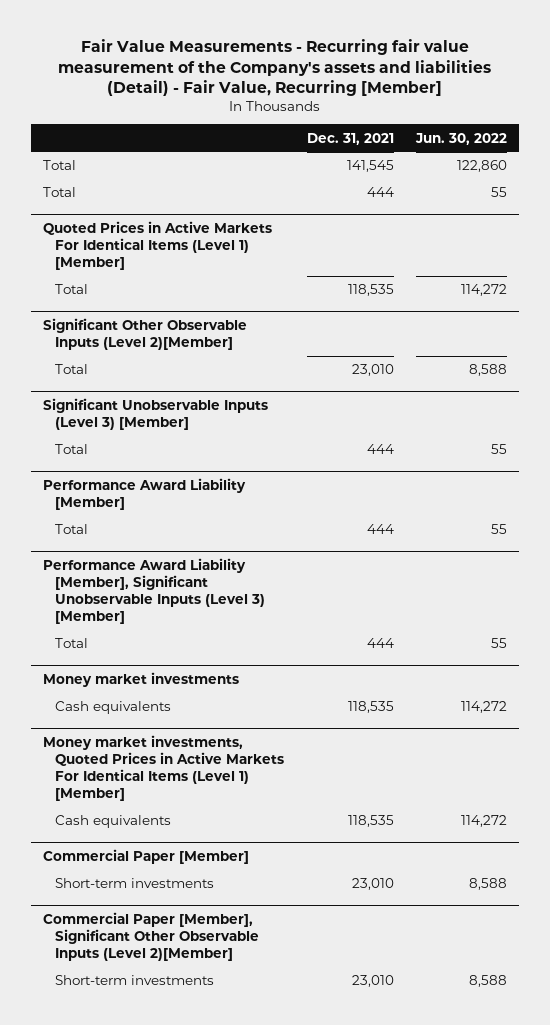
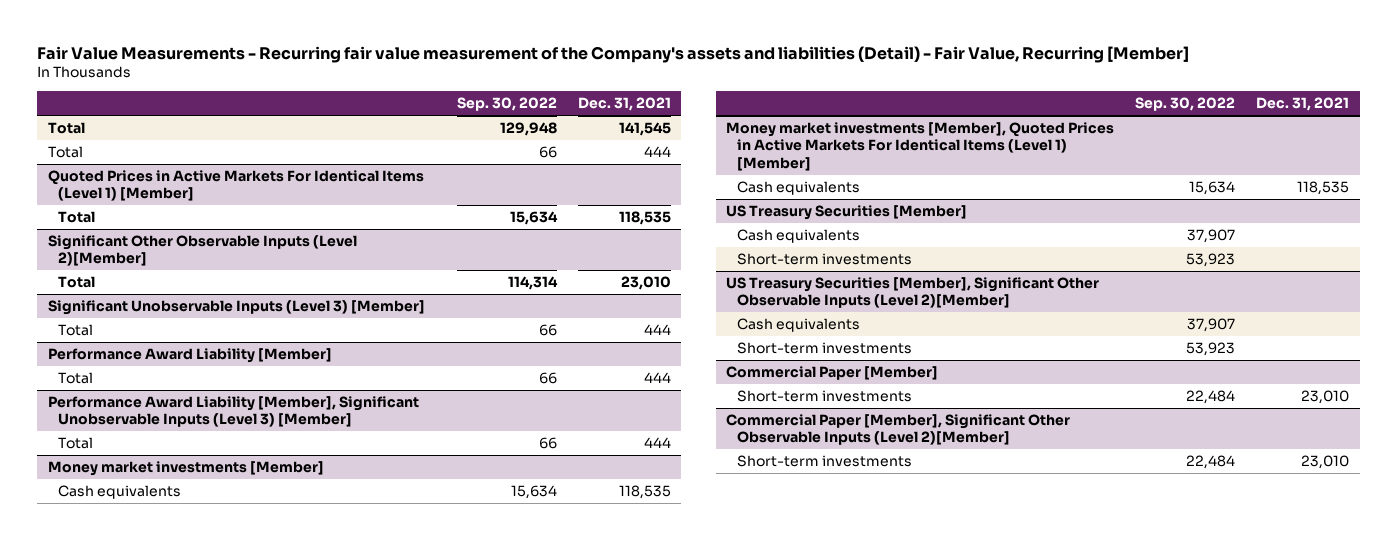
- | Dec. 31, 2021 | Jun. 30, 2022
+ | Sep. 30, 2022 | Dec. 31, 2021
- Money market investments
+ Money market investments [Member]
- Money market investments, Quoted Prices in Active Markets For Identical Items (Level 1) [Member]
+ Money market investments [Member], Quoted Prices in Active Markets For Identical Items (Level 1) [Member]
+ US Treasury Securities [Member]
+ Cash equivalents | 37,907 |
+ Short-term investments | 53,923 |
+ US Treasury Securities [Member], Significant Other Observable Inputs (Level 2)[Member]
+ Cash equivalents | 37,907 |
+ Short-term investments | 53,923 |

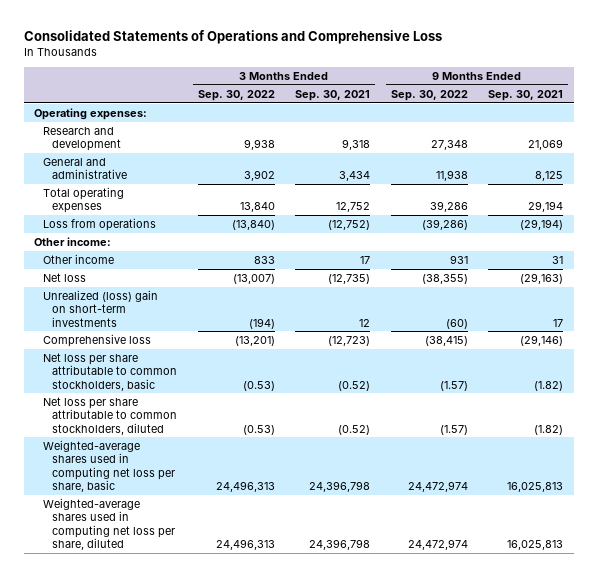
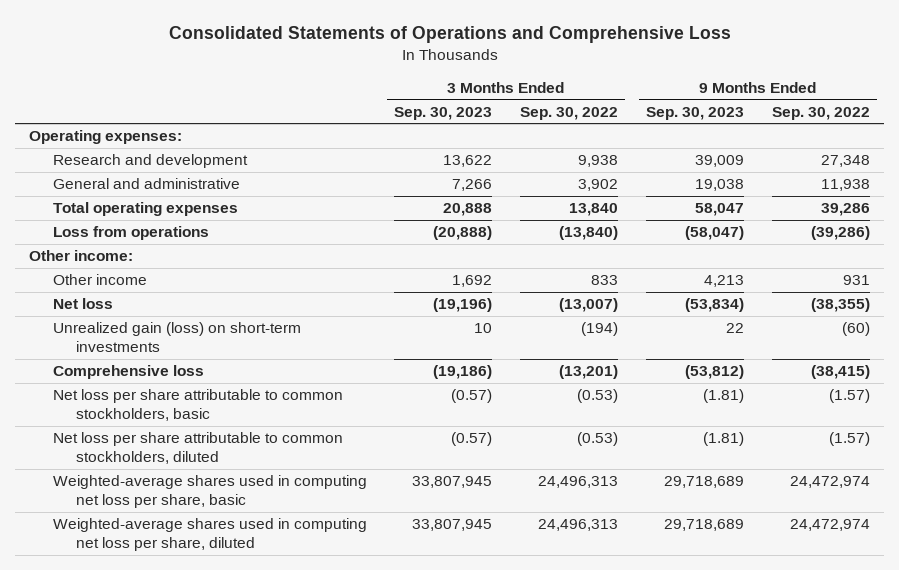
- | 3 Months Ended Sep. 30, 2022 | 3 Months Ended Sep. 30, 2021 | 9 Months Ended Sep. 30, 2022 | 9 Months Ended Sep. 30, 2021
+ | 3 Months Ended Sep. 30, 2023 | 3 Months Ended Sep. 30, 2022 | 9 Months Ended Sep. 30, 2023 | 9 Months Ended Sep. 30, 2022
- Unrealized (loss) gain on short-term investments | (194) | 12 | (60) | 17
+ Unrealized gain (loss) on short-term investments | 10 | (194) | 22 | (60)

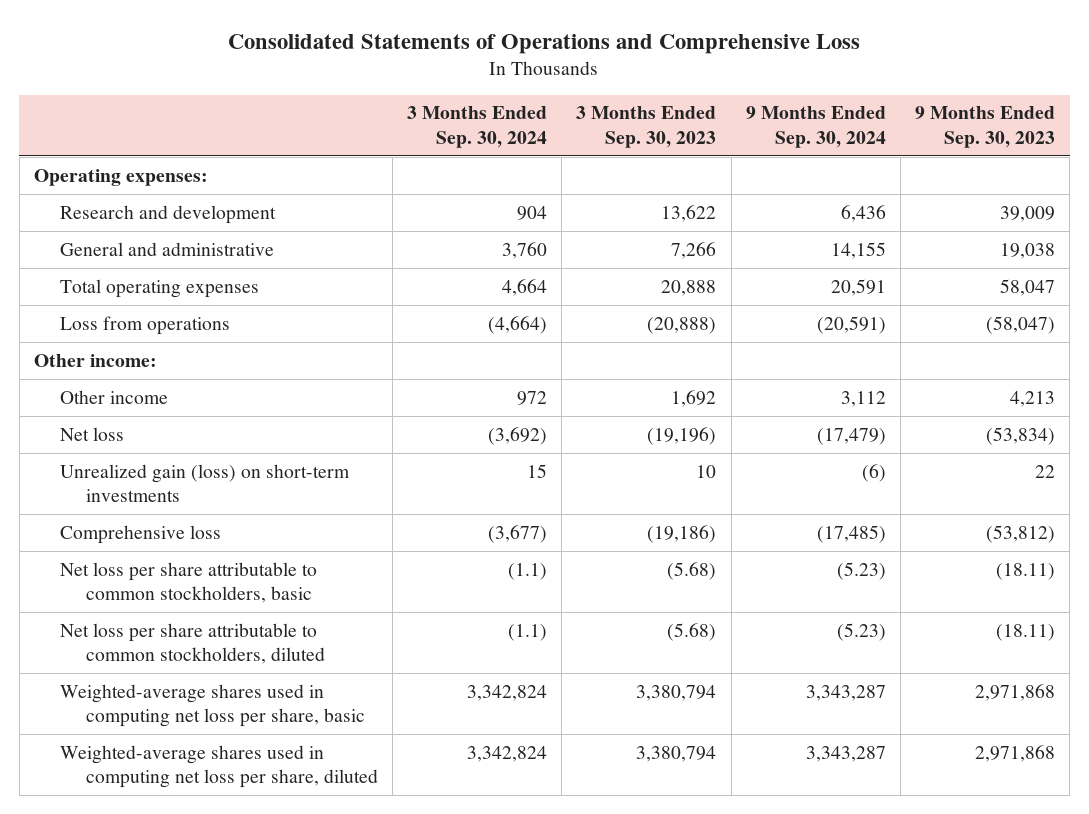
- | 3 Months Ended Sep. 30, 2023 | 3 Months Ended Sep. 30, 2022 | 9 Months Ended Sep. 30, 2023 | 9 Months Ended Sep. 30, 2022
+ | 3 Months Ended Sep. 30, 2024 | 3 Months Ended Sep. 30, 2023 | 9 Months Ended Sep. 30, 2024 | 9 Months Ended Sep. 30, 2023
- Net loss per share attributable to common stockholders, basic | (0.57) | (0.53) | (1.81) | (1.57)
- Net loss per share attributable to common stockholders, diluted | (0.57) | (0.53) | (1.81) | (1.57)
- Weighted-average shares used in computing net loss per share, basic | 33,807,945 | 24,496,313 | 29,718,689 | 24,472,974
- Weighted-average shares used in computing net loss per share, diluted | 33,807,945 | 24,496,313 | 29,718,689 | 24,472,974
+ Net loss per share attributable to common stockholders, basic | (1.1) | (5.68) | (5.23) | (18.11)
+ Net loss per share attributable to common stockholders, diluted | (1.1) | (5.68) | (5.23) | (18.11)
+ Weighted-average shares used in computing net loss per share, basic | 3,342,824 | 3,380,794 | 3,343,287 | 2,971,868
+ Weighted-average shares used in computing net loss per share, diluted | 3,342,824 | 3,380,794 | 3,343,287 | 2,971,868

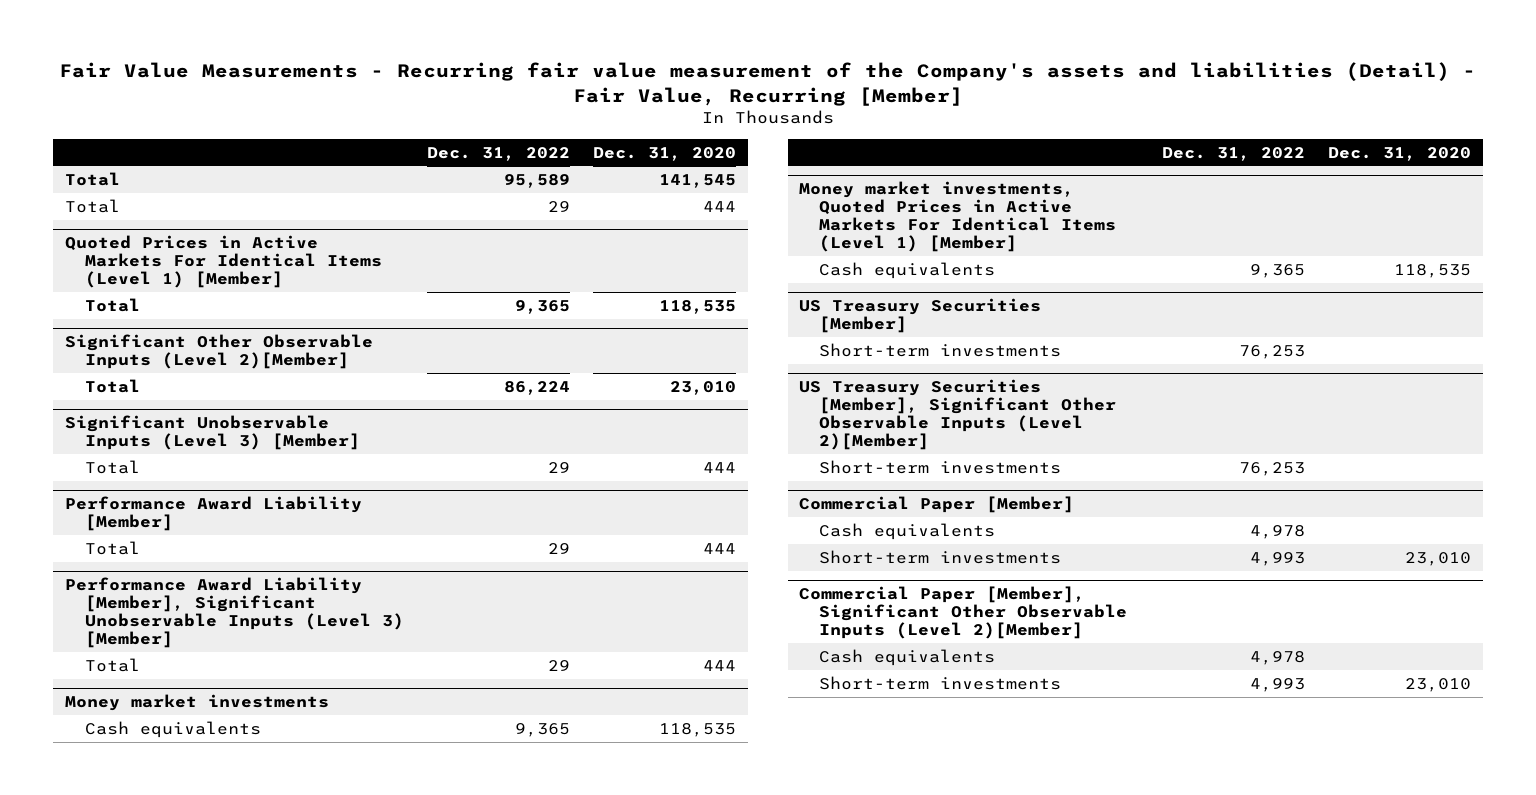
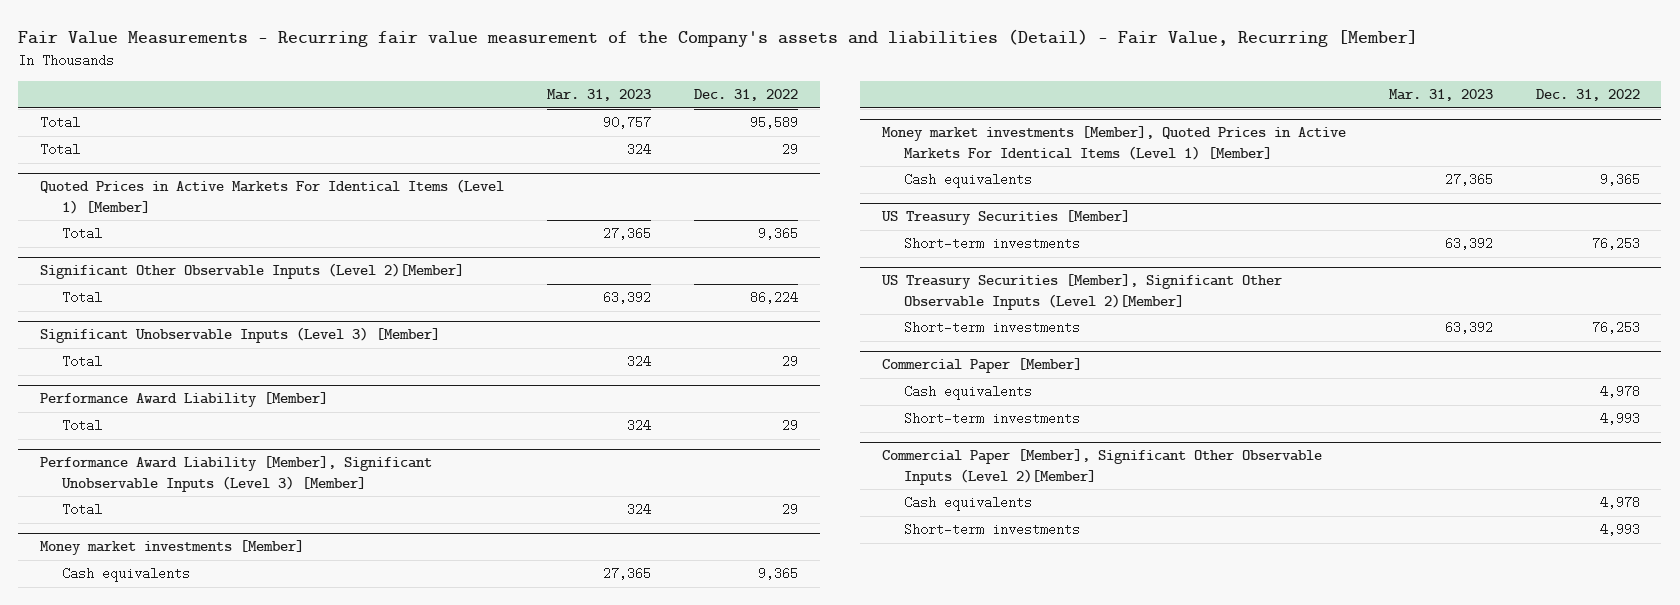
- | Dec. 31, 2022 | Dec. 31, 2020
+ | Mar. 31, 2023 | Dec. 31, 2022
- Money market investments
+ Money market investments [Member]
- Money market investments, Quoted Prices in Active Markets For Identical Items (Level 1) [Member]
+ Money market investments [Member], Quoted Prices in Active Markets For Identical Items (Level 1) [Member]

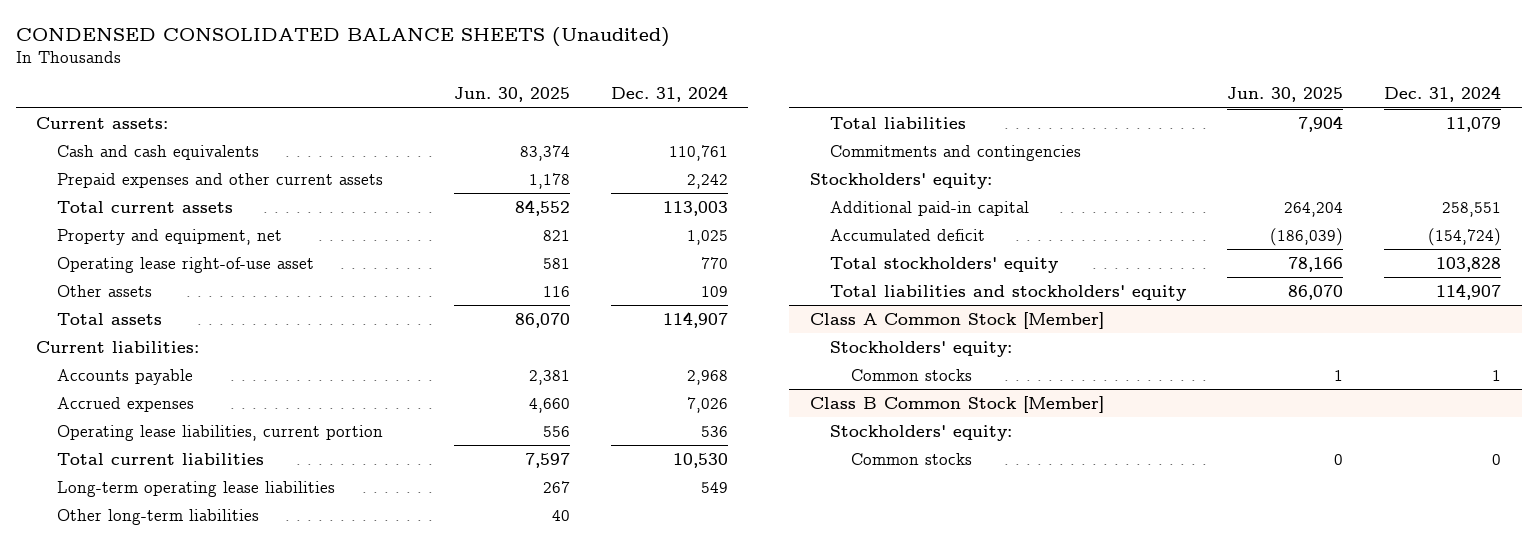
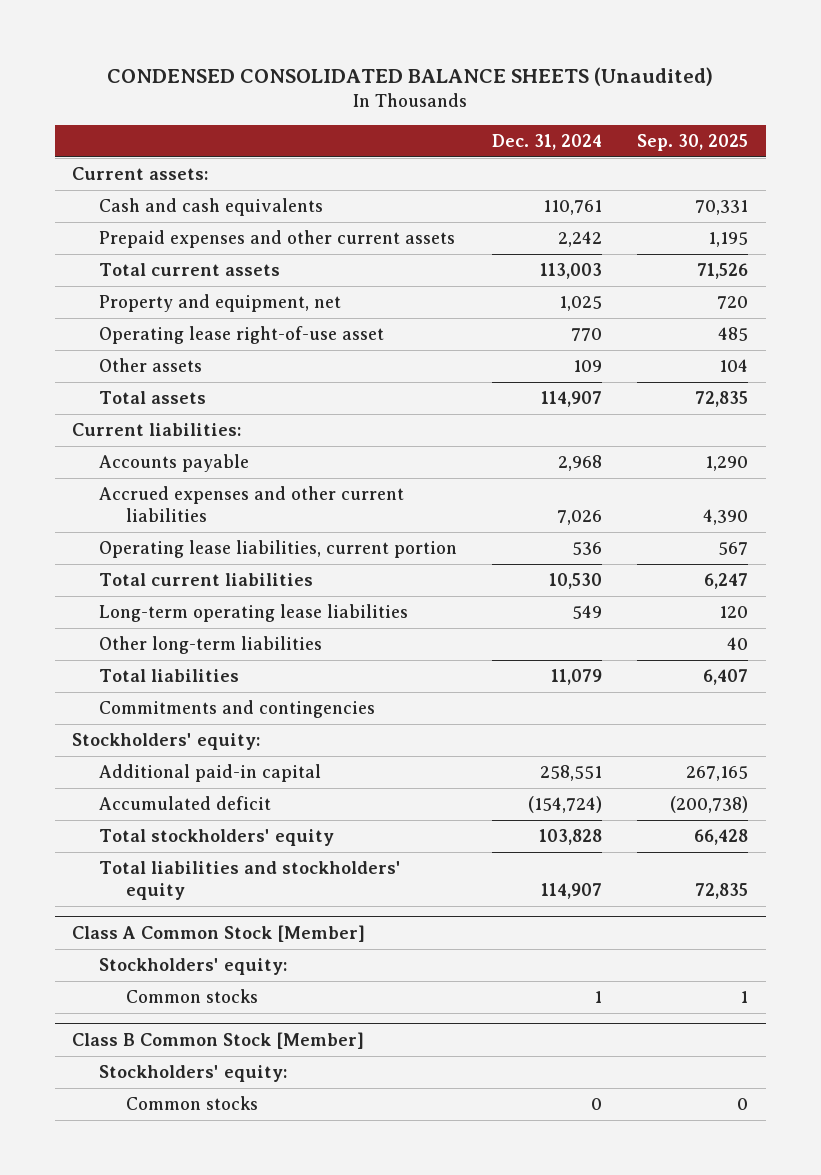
- | Jun. 30, 2025 | Dec. 31, 2024
+ | Dec. 31, 2024 | Sep. 30, 2025
- Accrued expenses | 4,660 | 7,026
+ Accrued expenses and other current liabilities | 7,026 | 4,390

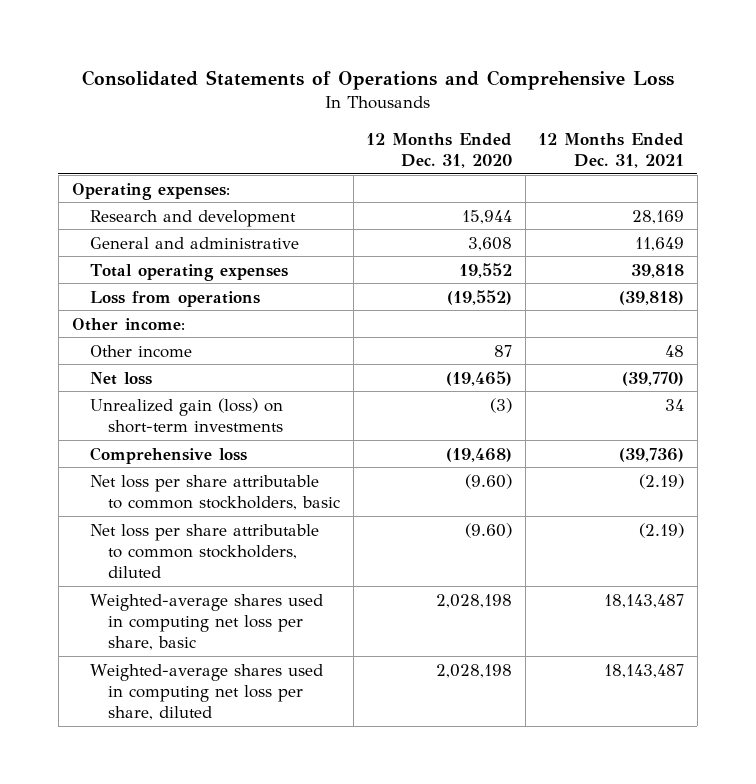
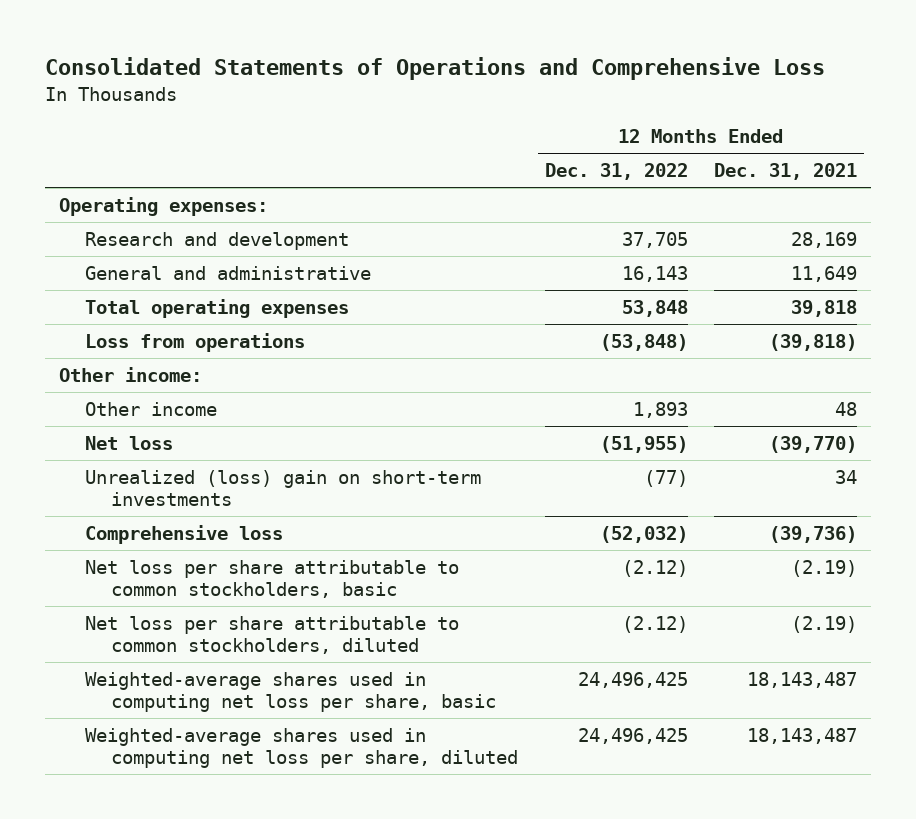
- | 12 Months Ended Dec. 31, 2020 | 12 Months Ended Dec. 31, 2021
+ | 12 Months Ended Dec. 31, 2022 | 12 Months Ended Dec. 31, 2021
- Unrealized gain (loss) on short-term investments | (3) | 34
+ Unrealized (loss) gain on short-term investments | (77) | 34

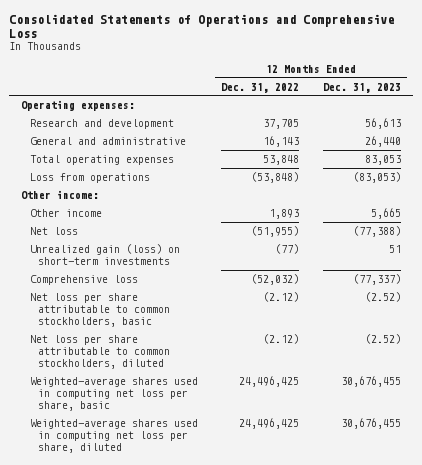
- | 12 Months Ended Dec. 31, 2022 | 12 Months Ended Dec. 31, 2021
+ | 12 Months Ended Dec. 31, 2022 | 12 Months Ended Dec. 31, 2023
- Unrealized (loss) gain on short-term investments | (77) | 34
+ Unrealized gain (loss) on short-term investments | (77) | 51

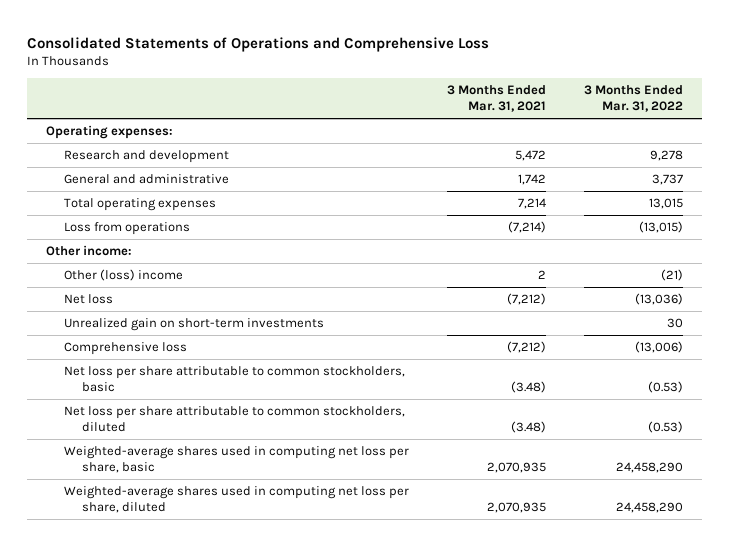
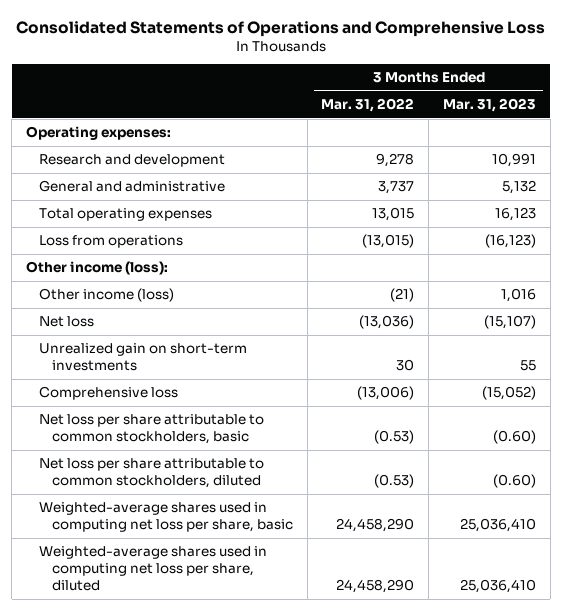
- | 3 Months Ended Mar. 31, 2021 | 3 Months Ended Mar. 31, 2022
+ | 3 Months Ended Mar. 31, 2022 | 3 Months Ended Mar. 31, 2023
- Other income:
- Other (loss) income | 2 | (21)
+ Other income (loss):
+ Other income (loss) | (21) | 1,016

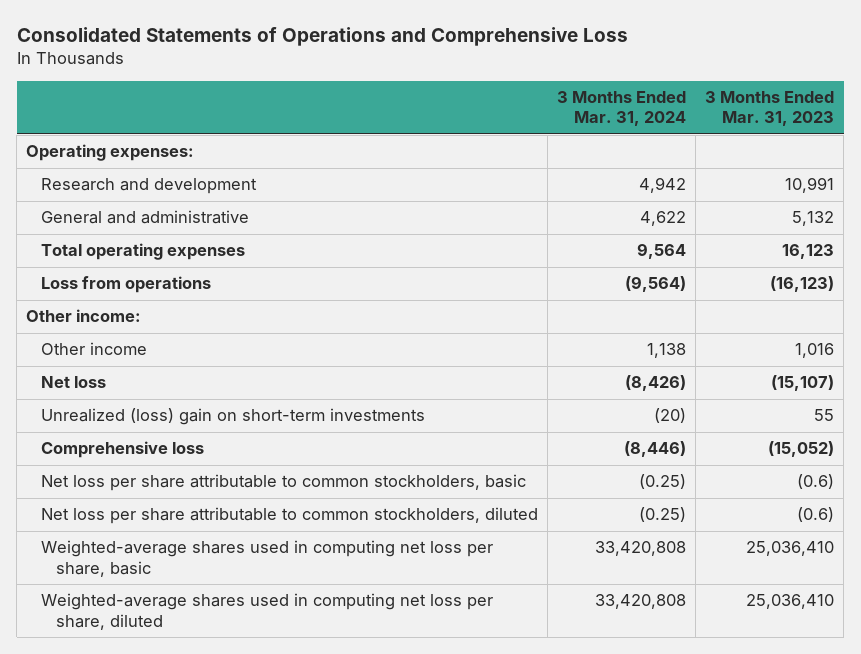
- | 3 Months Ended Mar. 31, 2022 | 3 Months Ended Mar. 31, 2023
+ | 3 Months Ended Mar. 31, 2024 | 3 Months Ended Mar. 31, 2023
- Other income (loss):
- Other income (loss) | (21) | 1,016
+ Other income:
+ Other income | 1,138 | 1,016
- Unrealized gain on short-term investments | 30 | 55
+ Unrealized (loss) gain on short-term investments | (20) | 55
- Net loss per share attributable to common stockholders, basic | (0.53) | (0.60)
- Net loss per share attributable to common stockholders, diluted | (0.53) | (0.60)
+ Net loss per share attributable to common stockholders, basic | (0.25) | (0.6)
+ Net loss per share attributable to common stockholders, diluted | (0.25) | (0.6)

